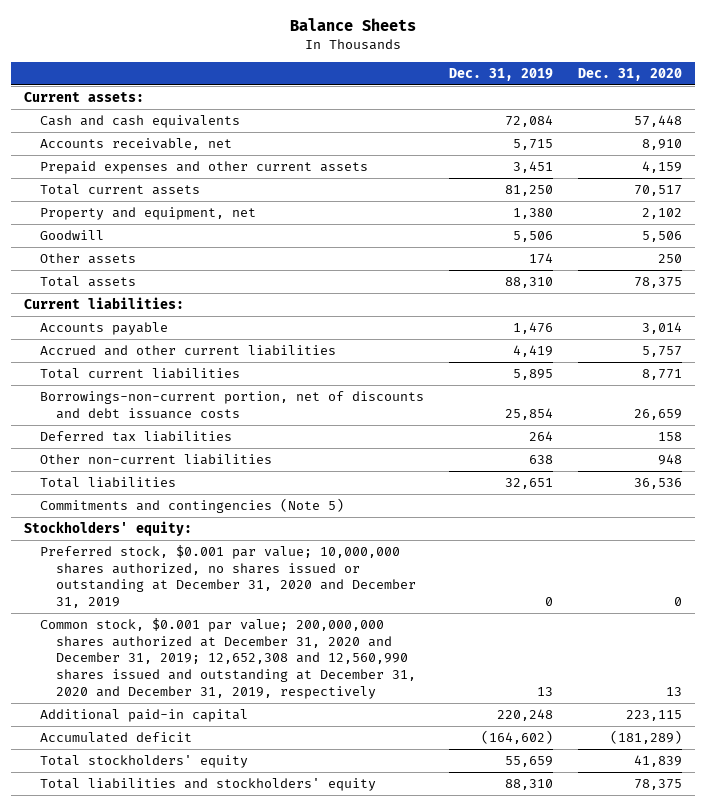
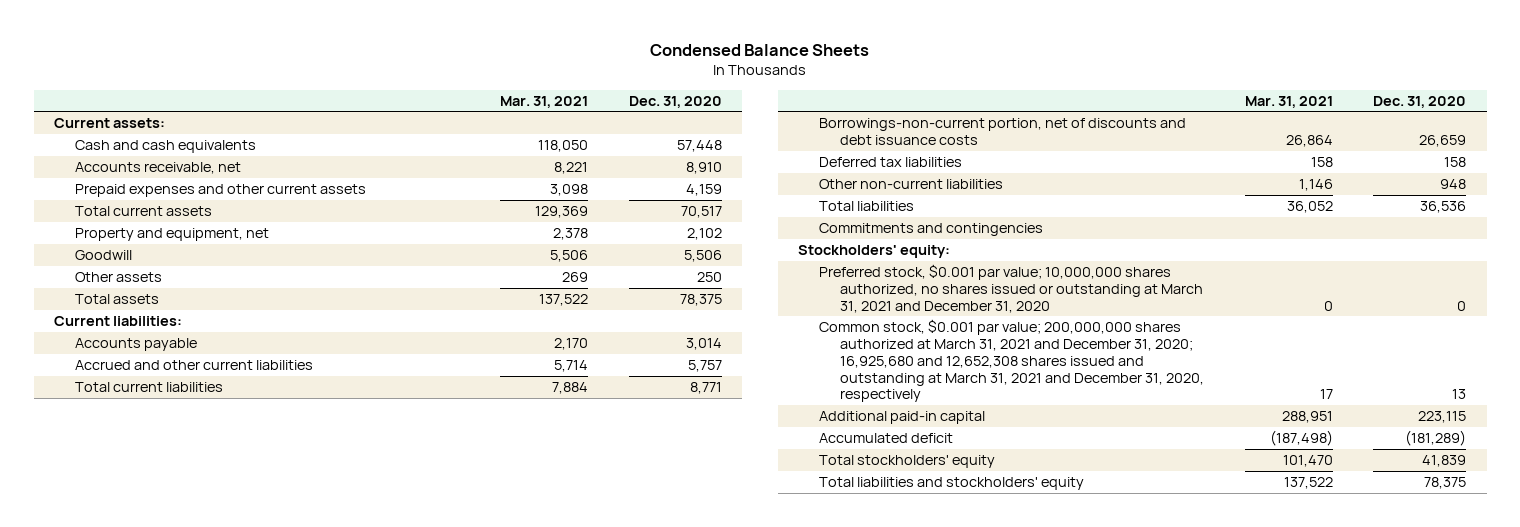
- Balance Sheets
+ Condensed Balance Sheets
- | Dec. 31, 2019 | Dec. 31, 2020
+ | Mar. 31, 2021 | Dec. 31, 2020
- Commitments and contingencies (Note 5)
+ Commitments and contingencies
- Preferred stock, $0.001 par value; 10,000,000 shares authorized, no shares issued or outstanding at December 31, 2020 and December 31, 2019 | 0 | 0
- Common stock, $0.001 par value; 200,000,000 shares authorized at December 31, 2020 and December 31, 2019; 12,652,308 and 12,560,990 shares issued and outstanding at December 31, 2020 and December 31, 2019, respectively | 13 | 13
+ Preferred stock, $0.001 par value; 10,000,000 shares authorized, no shares issued or outstanding at March 31, 2021 and December 31, 2020 | 0 | 0
+ Common stock, $0.001 par value; 200,000,000 shares authorized at March 31, 2021 and December 31, 2020; 16,925,680 and 12,652,308 shares issued and outstanding at March 31, 2021 and December 31, 2020, respectively | 17 | 13

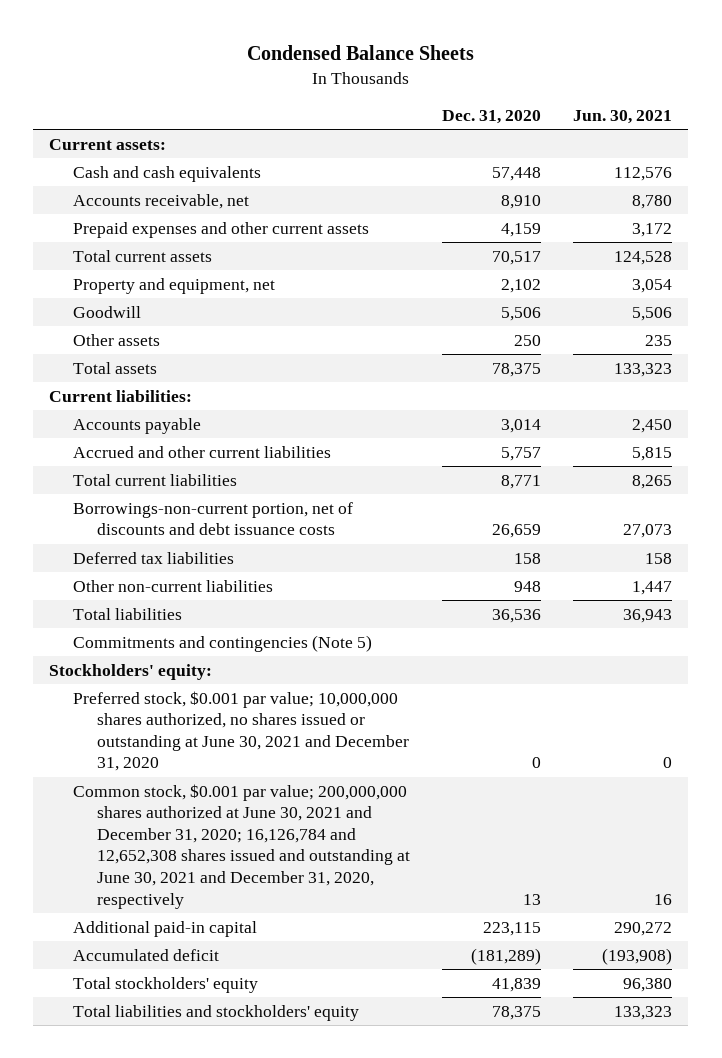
- | Mar. 31, 2021 | Dec. 31, 2020
+ | Dec. 31, 2020 | Jun. 30, 2021
- Commitments and contingencies
+ Commitments and contingencies (Note 5)
- Preferred stock, $0.001 par value; 10,000,000 shares authorized, no shares issued or outstanding at March 31, 2021 and December 31, 2020 | 0 | 0
- Common stock, $0.001 par value; 200,000,000 shares authorized at March 31, 2021 and December 31, 2020; 16,925,680 and 12,652,308 shares issued and outstanding at March 31, 2021 and December 31, 2020, respectively | 17 | 13
+ Preferred stock, $0.001 par value; 10,000,000 shares authorized, no shares issued or outstanding at June 30, 2021 and December 31, 2020 | 0 | 0
+ Common stock, $0.001 par value; 200,000,000 shares authorized at June 30, 2021 and December 31, 2020; 16,126,784 and 12,652,308 shares issued and outstanding at June 30, 2021 and December 31, 2020, respectively | 13 | 16

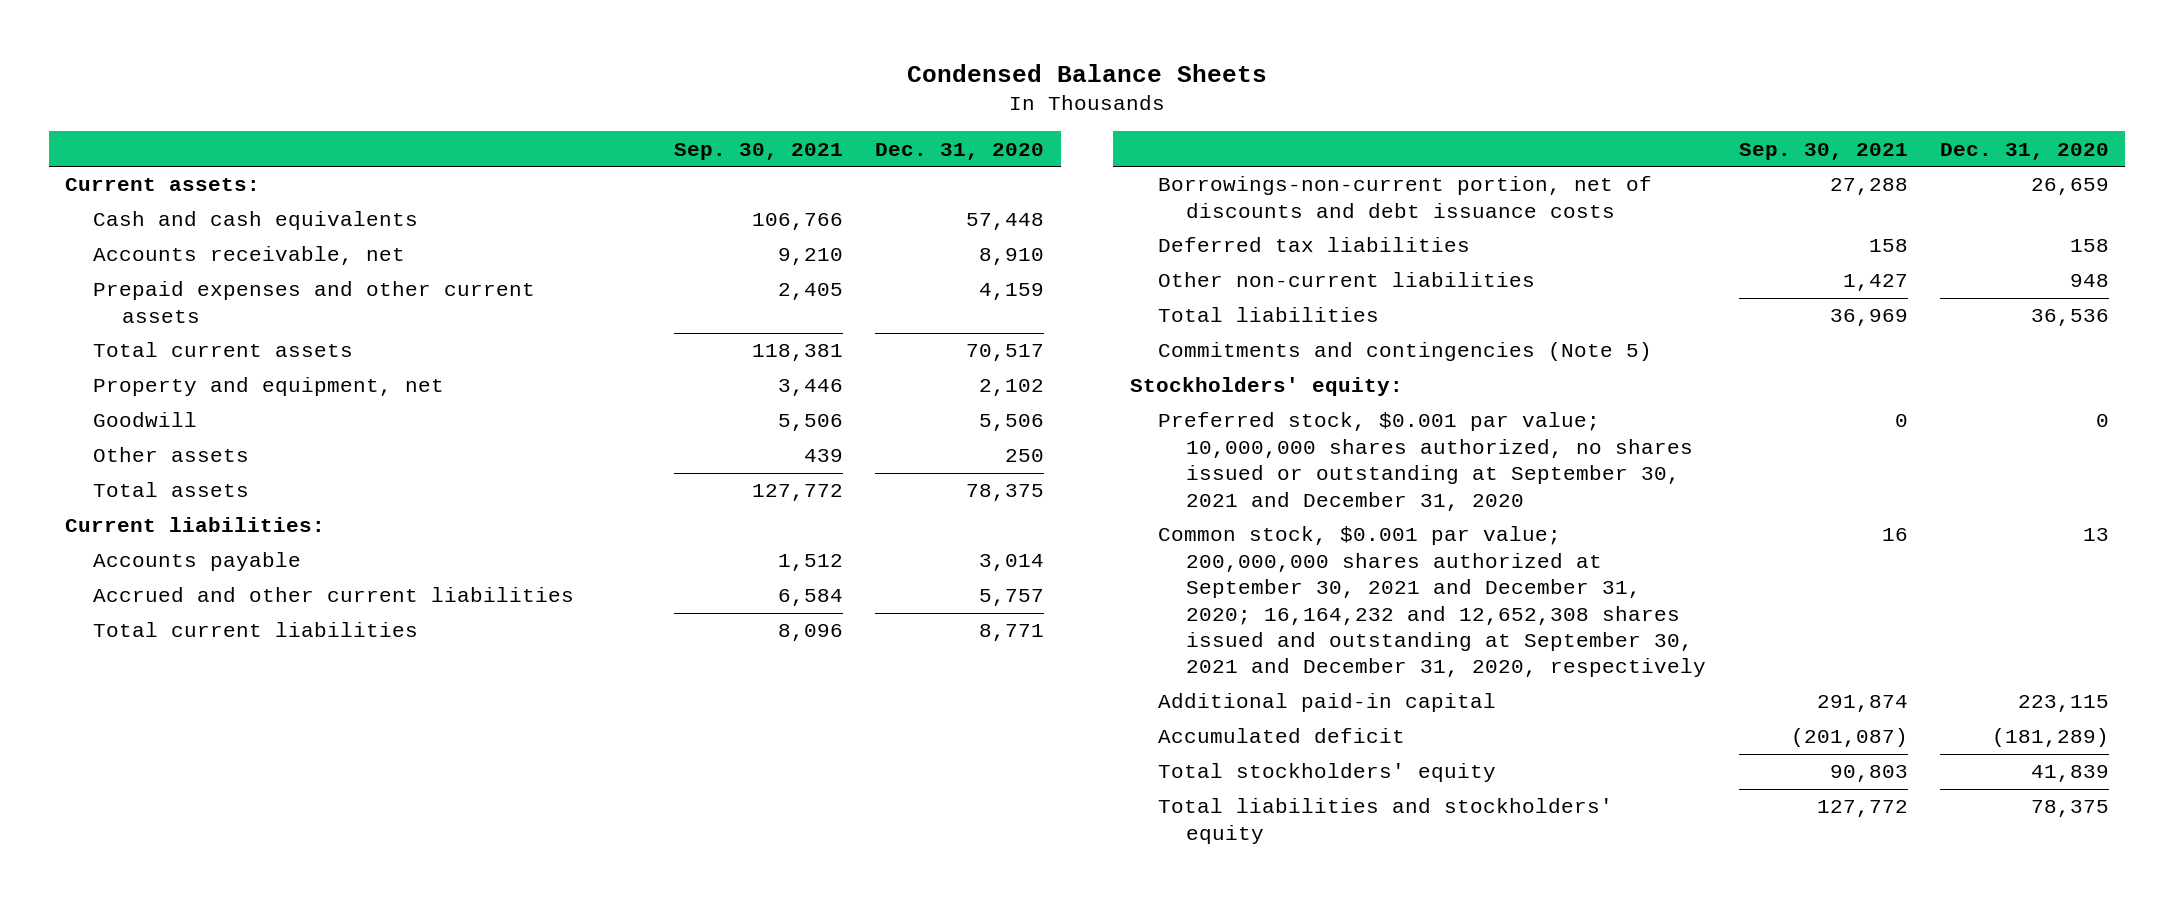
- | Dec. 31, 2020 | Jun. 30, 2021
+ | Sep. 30, 2021 | Dec. 31, 2020
- Preferred stock, $0.001 par value; 10,000,000 shares authorized, no shares issued or outstanding at June 30, 2021 and December 31, 2020 | 0 | 0
- Common stock, $0.001 par value; 200,000,000 shares authorized at June 30, 2021 and December 31, 2020; 16,126,784 and 12,652,308 shares issued and outstanding at June 30, 2021 and December 31, 2020, respectively | 13 | 16
+ Preferred stock, $0.001 par value; 10,000,000 shares authorized, no shares issued or outstanding at September 30, 2021 and December 31, 2020 | 0 | 0
+ Common stock, $0.001 par value; 200,000,000 shares authorized at September 30, 2021 and December 31, 2020; 16,164,232 and 12,652,308 shares issued and outstanding at September 30, 2021 and December 31, 2020, respectively | 16 | 13

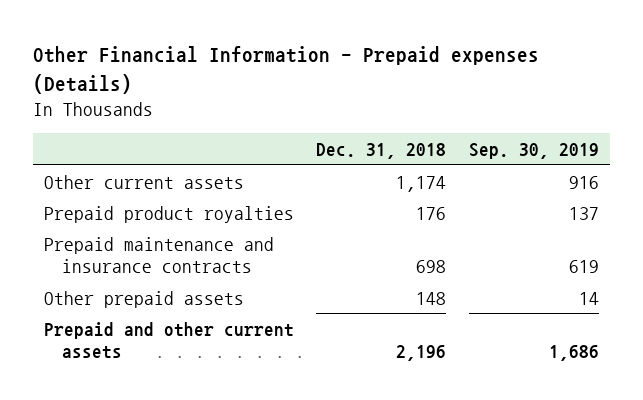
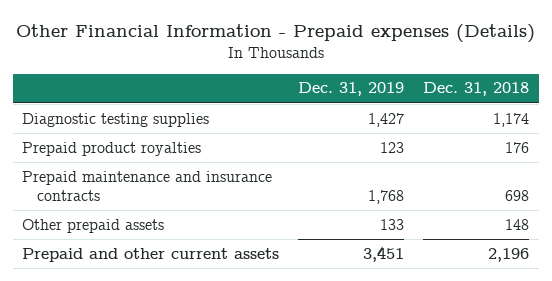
- | Dec. 31, 2018 | Sep. 30, 2019
+ | Dec. 31, 2019 | Dec. 31, 2018
- Other current assets | 1,174 | 916
+ Diagnostic testing supplies | 1,427 | 1,174

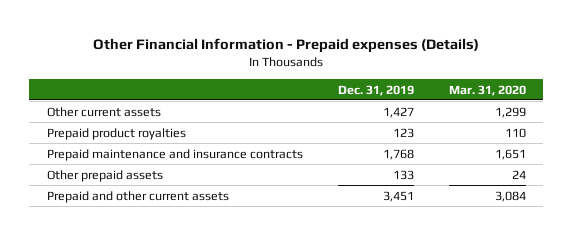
- | Dec. 31, 2019 | Dec. 31, 2018
+ | Dec. 31, 2019 | Mar. 31, 2020
- Diagnostic testing supplies | 1,427 | 1,174
+ Other current assets | 1,427 | 1,299

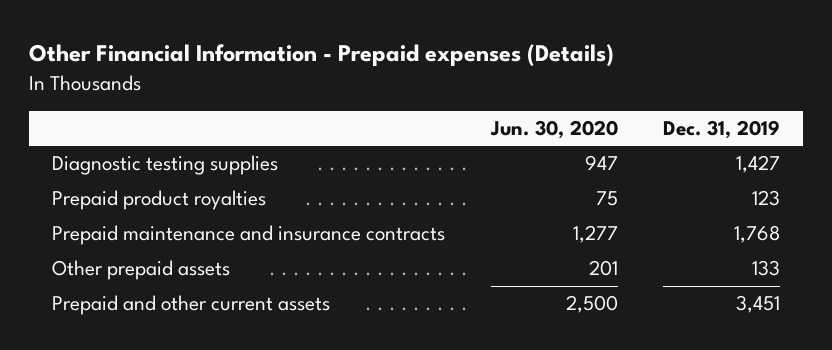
- | Dec. 31, 2019 | Mar. 31, 2020
+ | Jun. 30, 2020 | Dec. 31, 2019
- Other current assets | 1,427 | 1,299
+ Diagnostic testing supplies | 947 | 1,427

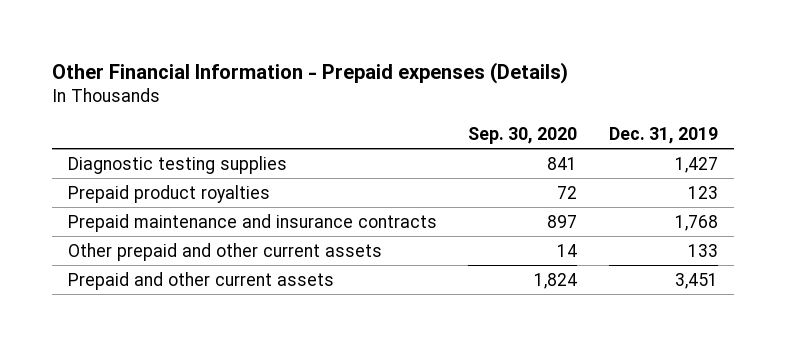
- | Jun. 30, 2020 | Dec. 31, 2019
+ | Sep. 30, 2020 | Dec. 31, 2019
- Other prepaid assets | 201 | 133
+ Other prepaid and other current assets | 14 | 133

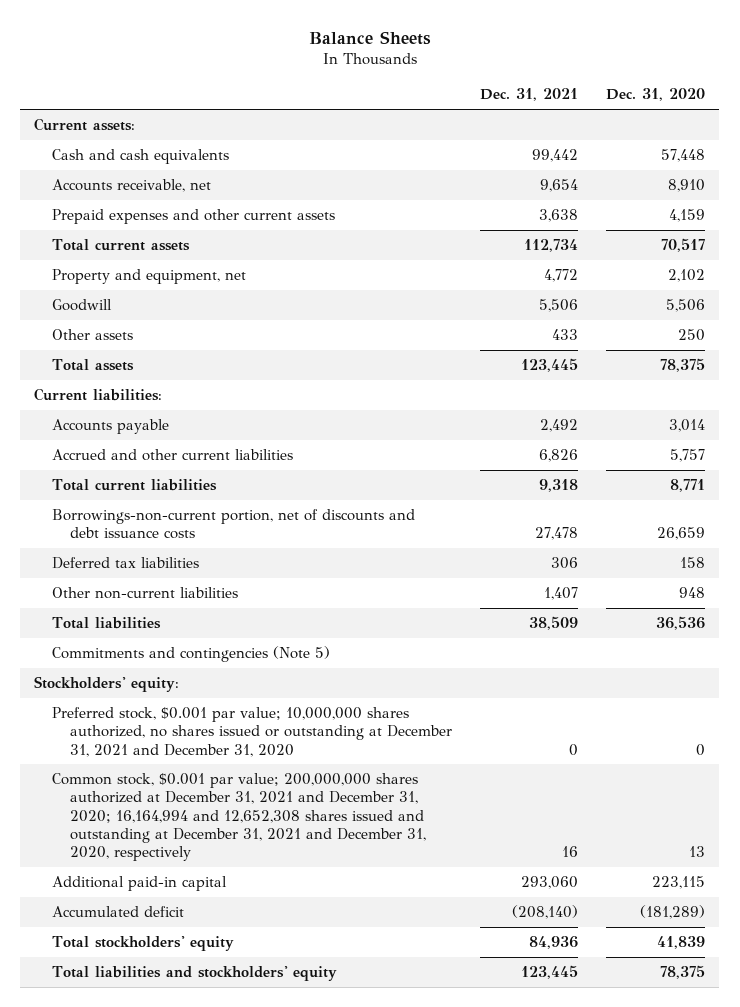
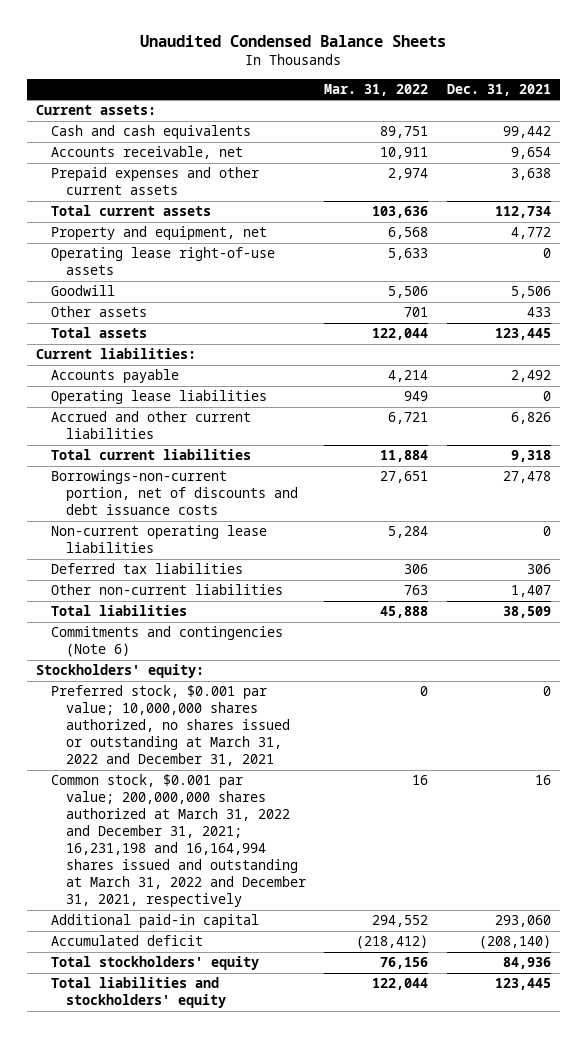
- Balance Sheets
+ Unaudited Condensed Balance Sheets
- | Dec. 31, 2021 | Dec. 31, 2020
+ | Mar. 31, 2022 | Dec. 31, 2021
+ Operating lease right-of-use assets | 5,633 | 0
+ Operating lease liabilities | 949 | 0
+ Non-current operating lease liabilities | 5,284 | 0
- Commitments and contingencies (Note 5)
+ Commitments and contingencies (Note 6)
- Preferred stock, $0.001 par value; 10,000,000 shares authorized, no shares issued or outstanding at December 31, 2021 and December 31, 2020 | 0 | 0
- Common stock, $0.001 par value; 200,000,000 shares authorized at December 31, 2021 and December 31, 2020; 16,164,994 and 12,652,308 shares issued and outstanding at December 31, 2021 and December 31, 2020, respectively | 16 | 13
+ Preferred stock, $0.001 par value; 10,000,000 shares authorized, no shares issued or outstanding at March 31, 2022 and December 31, 2021 | 0 | 0
+ Common stock, $0.001 par value; 200,000,000 shares authorized at March 31, 2022 and December 31, 2021; 16,231,198 and 16,164,994 shares issued and outstanding at March 31, 2022 and December 31, 2021, respectively | 16 | 16

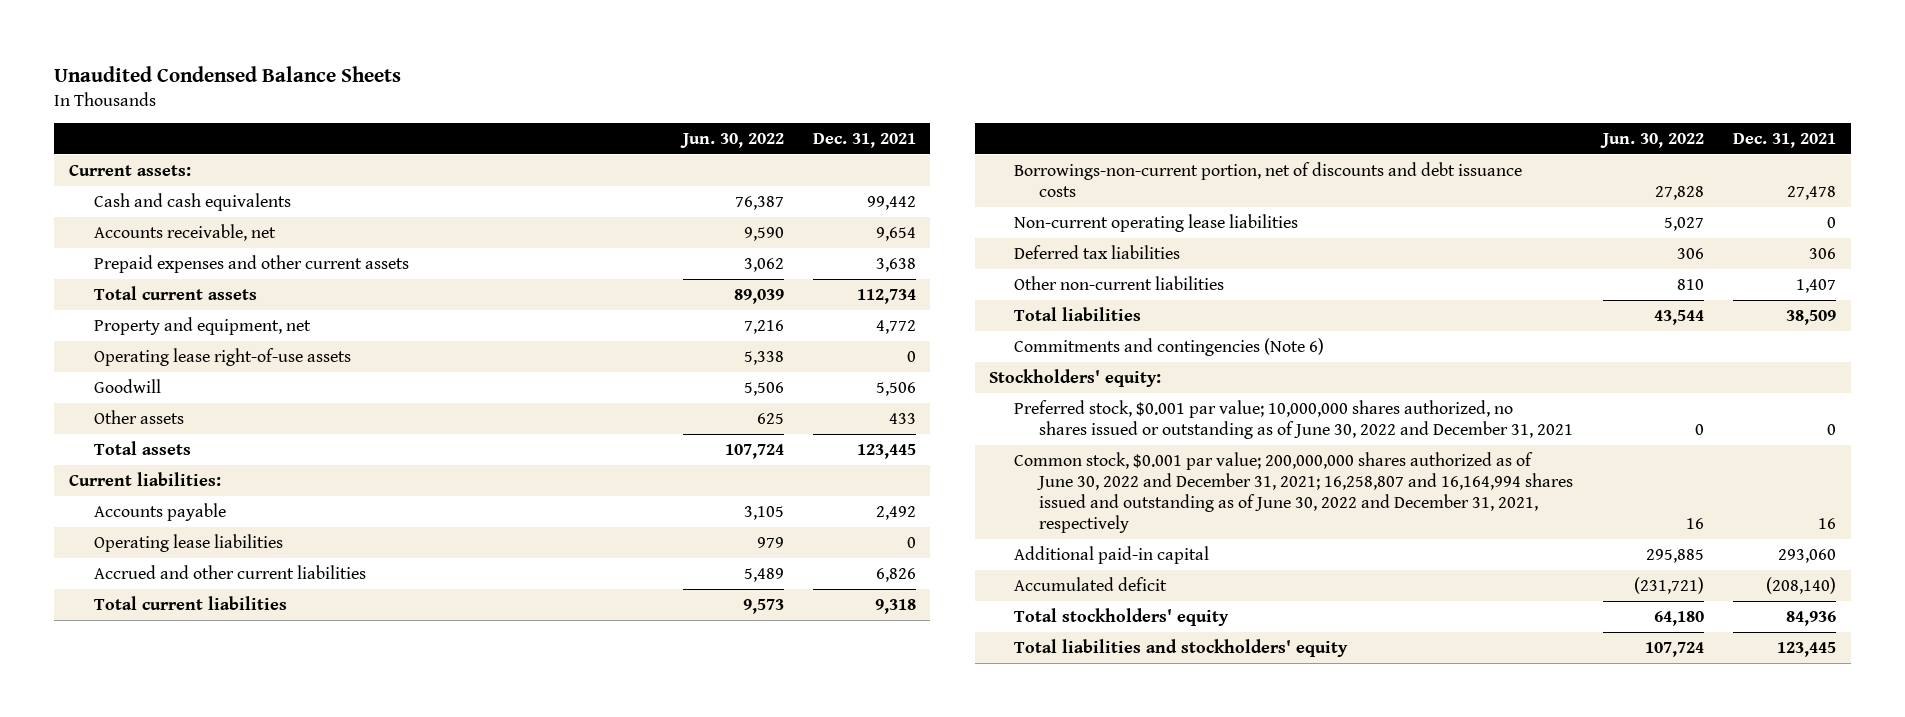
- | Mar. 31, 2022 | Dec. 31, 2021
+ | Jun. 30, 2022 | Dec. 31, 2021
- Preferred stock, $0.001 par value; 10,000,000 shares authorized, no shares issued or outstanding at March 31, 2022 and December 31, 2021 | 0 | 0
- Common stock, $0.001 par value; 200,000,000 shares authorized at March 31, 2022 and December 31, 2021; 16,231,198 and 16,164,994 shares issued and outstanding at March 31, 2022 and December 31, 2021, respectively | 16 | 16
+ Preferred stock, $0.001 par value; 10,000,000 shares authorized, no shares issued or outstanding as of June 30, 2022 and December 31, 2021 | 0 | 0
+ Common stock, $0.001 par value; 200,000,000 shares authorized as of June 30, 2022 and December 31, 2021; 16,258,807 and 16,164,994 shares issued and outstanding as of June 30, 2022 and December 31, 2021, respectively | 16 | 16

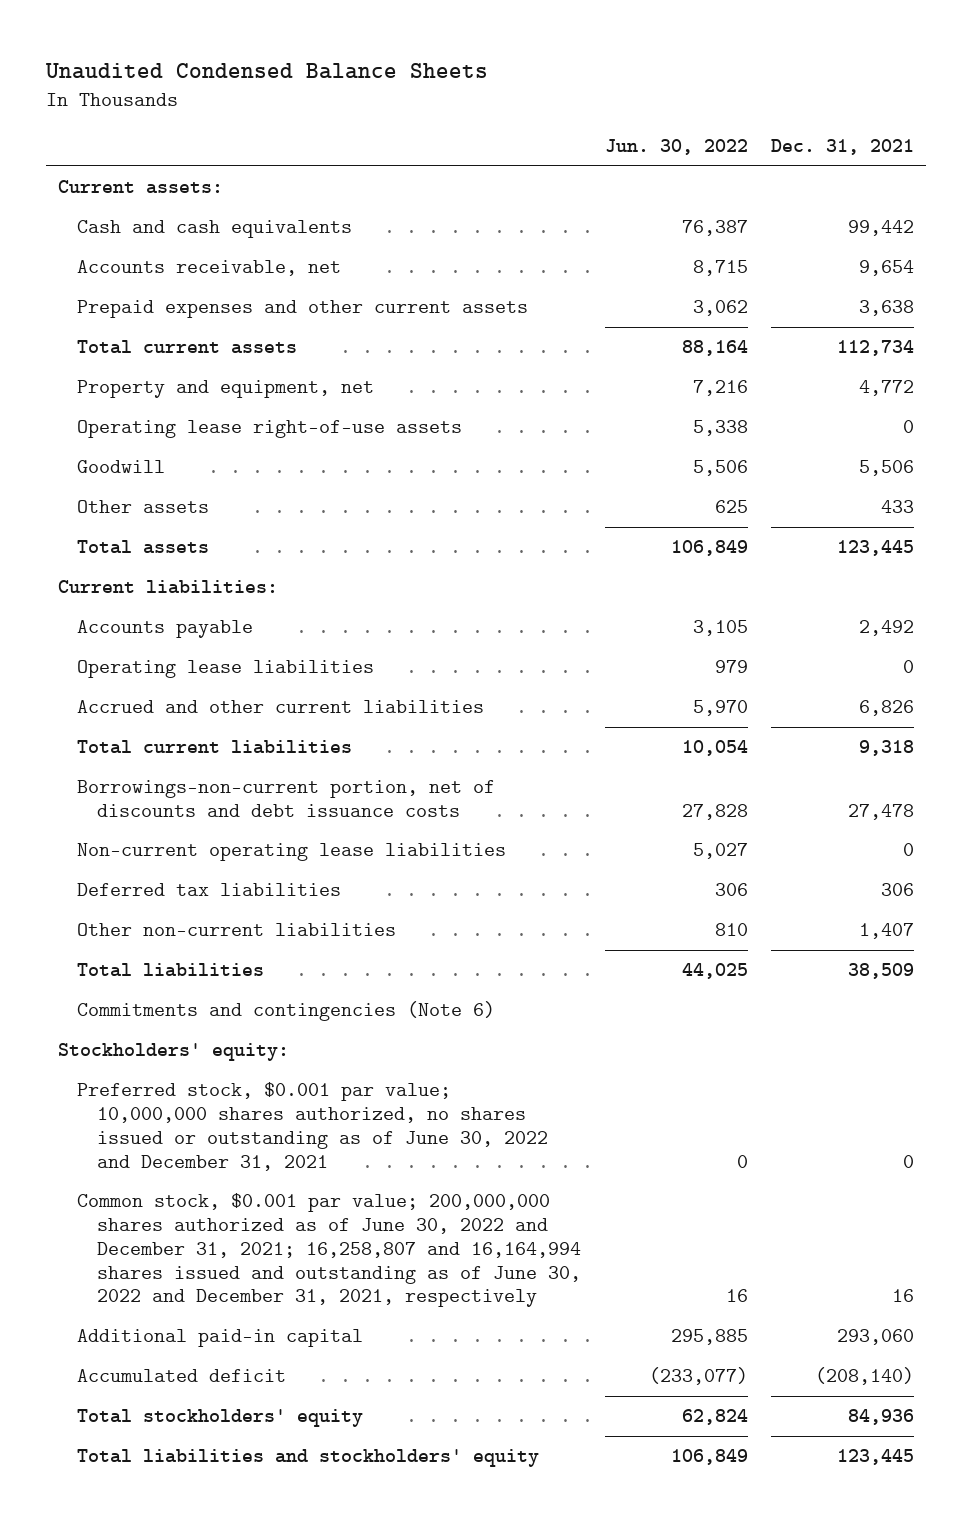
- Accounts receivable, net | 9,590 | 9,654
+ Accounts receivable, net | 8,715 | 9,654
- Total current assets | 89,039 | 112,734
+ Total current assets | 88,164 | 112,734
- Total assets | 107,724 | 123,445
+ Total assets | 106,849 | 123,445
- Accrued and other current liabilities | 5,489 | 6,826
- Total current liabilities | 9,573 | 9,318
+ Accrued and other current liabilities | 5,970 | 6,826
+ Total current liabilities | 10,054 | 9,318
- Total liabilities | 43,544 | 38,509
+ Total liabilities | 44,025 | 38,509
- Accumulated deficit | (231,721) | (208,140)
- Total stockholders' equity | 64,180 | 84,936
- Total liabilities and stockholders' equity | 107,724 | 123,445
+ Accumulated deficit | (233,077) | (208,140)
+ Total stockholders' equity | 62,824 | 84,936
+ Total liabilities and stockholders' equity | 106,849 | 123,445

